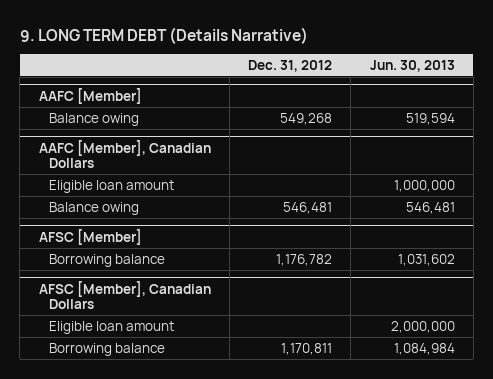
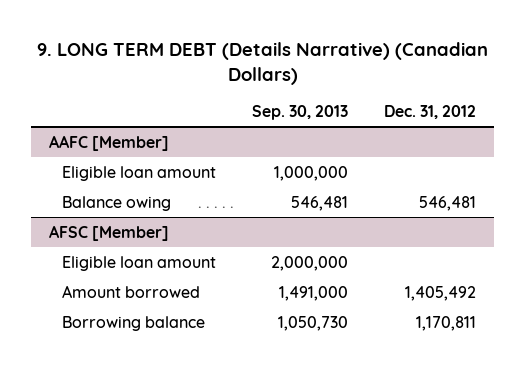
- 9. LONG TERM DEBT (Details Narrative)
+ 9. LONG TERM DEBT (Details Narrative) (Canadian Dollars)
- | Dec. 31, 2012 | Jun. 30, 2013
+ | Sep. 30, 2013 | Dec. 31, 2012
@ AAFC [Member]
- Balance owing | 549,268 | 519,594
- AAFC [Member], Canadian Dollars
@ AFSC [Member]
- Borrowing balance | 1,176,782 | 1,031,602
- AFSC [Member], Canadian Dollars
@ AFSC [Member]
+ Amount borrowed | 1,491,000 | 1,405,492

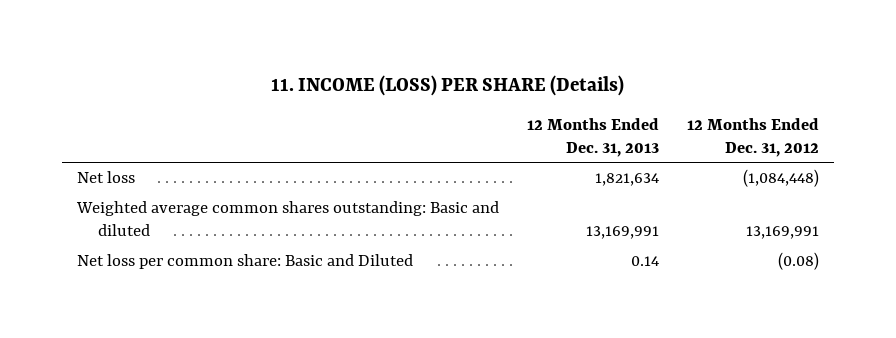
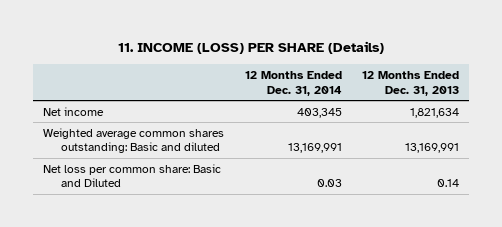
- | 12 Months Ended Dec. 31, 2013 | 12 Months Ended Dec. 31, 2012
+ | 12 Months Ended Dec. 31, 2014 | 12 Months Ended Dec. 31, 2013
- Net loss | 1,821,634 | (1,084,448)
+ Net income | 403,345 | 1,821,634

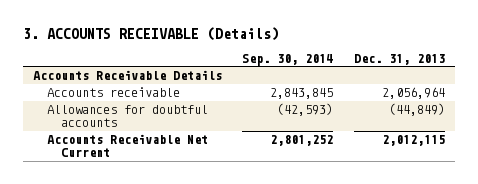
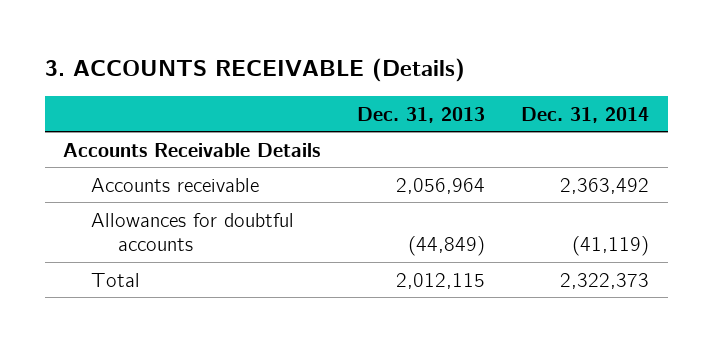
- | Sep. 30, 2014 | Dec. 31, 2013
+ | Dec. 31, 2013 | Dec. 31, 2014
- Accounts Receivable Net Current | 2,801,252 | 2,012,115
+ Total | 2,012,115 | 2,322,373

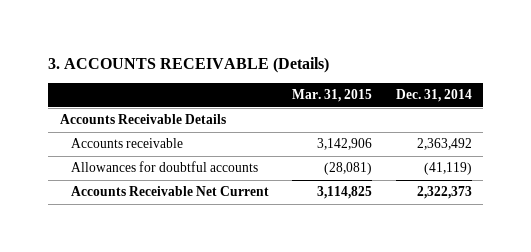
- | Dec. 31, 2013 | Dec. 31, 2014
+ | Mar. 31, 2015 | Dec. 31, 2014
- Total | 2,012,115 | 2,322,373
+ Accounts Receivable Net Current | 3,114,825 | 2,322,373

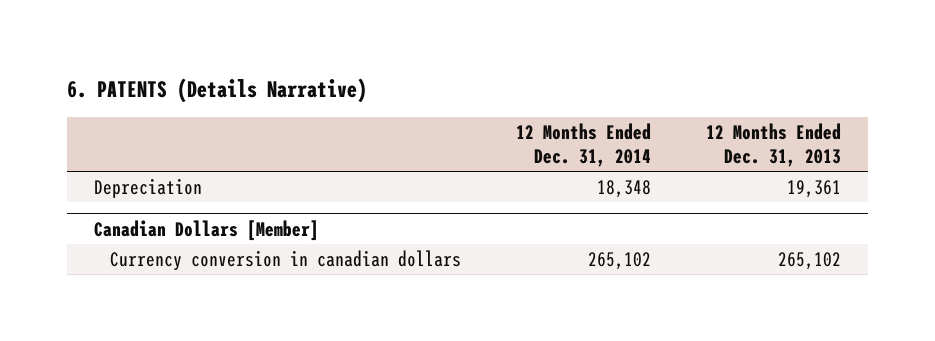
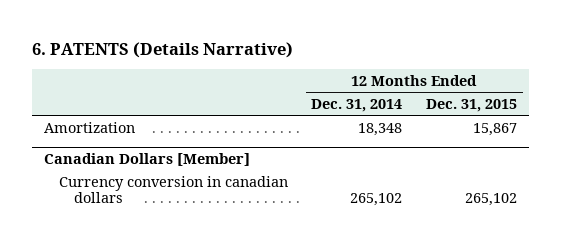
- | 12 Months Ended Dec. 31, 2014 | 12 Months Ended Dec. 31, 2013
+ | 12 Months Ended Dec. 31, 2014 | 12 Months Ended Dec. 31, 2015
- Depreciation | 18,348 | 19,361
+ Amortization | 18,348 | 15,867

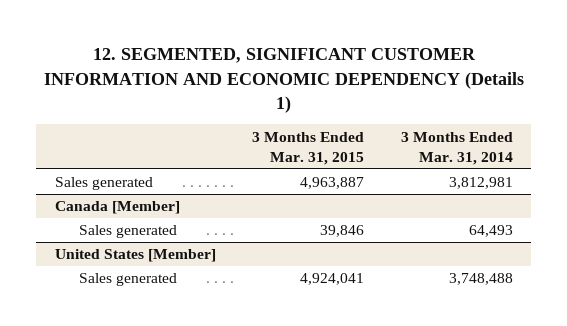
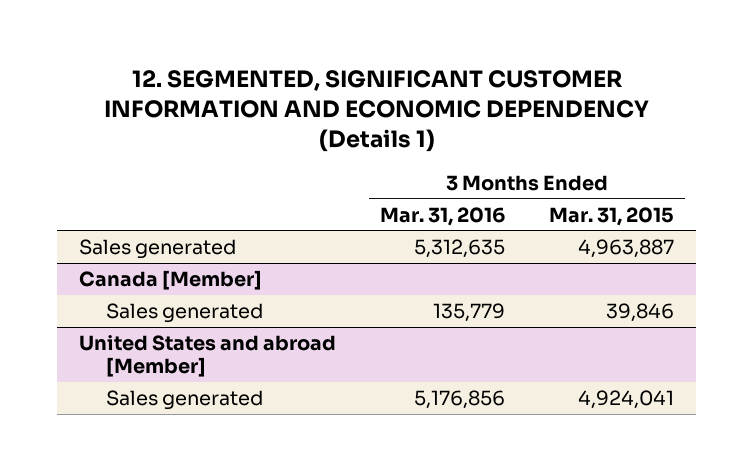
- | 3 Months Ended Mar. 31, 2015 | 3 Months Ended Mar. 31, 2014
+ | 3 Months Ended Mar. 31, 2016 | 3 Months Ended Mar. 31, 2015
- United States [Member]
+ United States and abroad [Member]

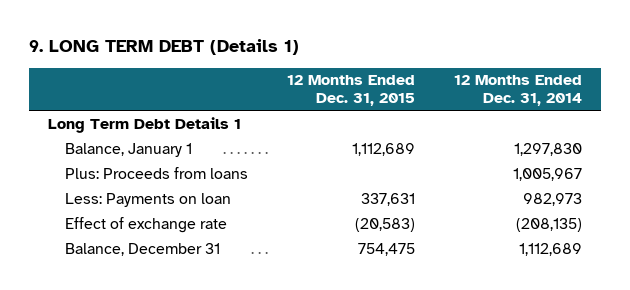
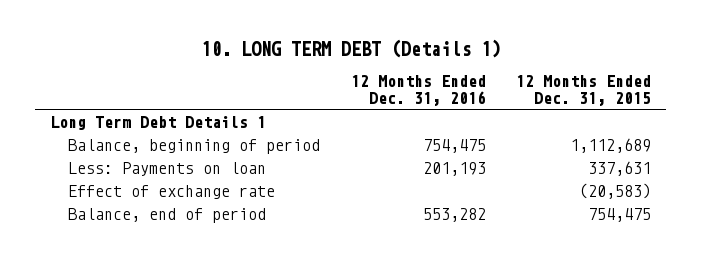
- 9. LONG TERM DEBT (Details 1)
+ 10. LONG TERM DEBT (Details 1)
- | 12 Months Ended Dec. 31, 2015 | 12 Months Ended Dec. 31, 2014
+ | 12 Months Ended Dec. 31, 2016 | 12 Months Ended Dec. 31, 2015
- Balance, January 1 | 1,112,689 | 1,297,830
- Plus: Proceeds from loans | | 1,005,967
+ Balance, beginning of period | 754,475 | 1,112,689
- Balance, December 31 | 754,475 | 1,112,689
+ Balance, end of period | 553,282 | 754,475

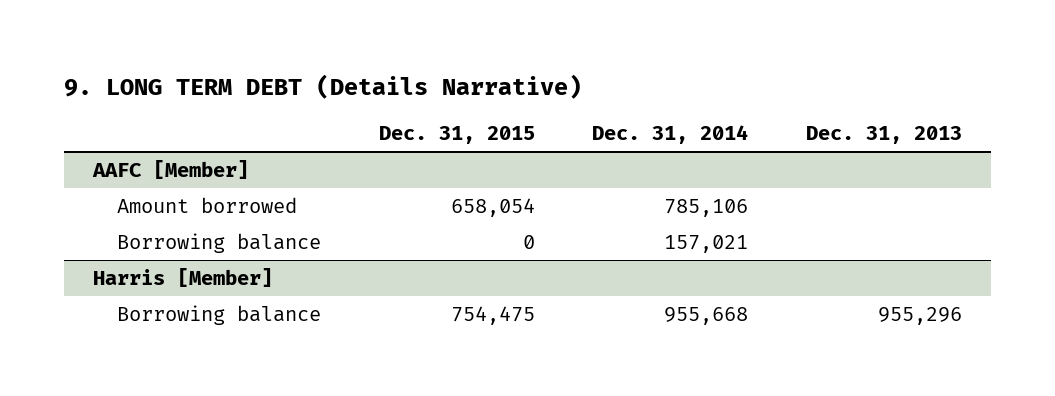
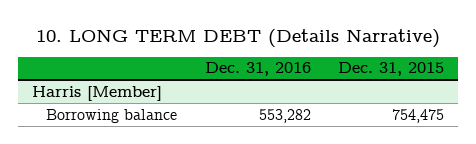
- 9. LONG TERM DEBT (Details Narrative)
+ 10. LONG TERM DEBT (Details Narrative)
- | Dec. 31, 2015 | Dec. 31, 2014 | Dec. 31, 2013
+ | Dec. 31, 2016 | Dec. 31, 2015
- AAFC [Member]
- Amount borrowed | 658,054 | 785,106 |
- Borrowing balance | 0 | 157,021 |

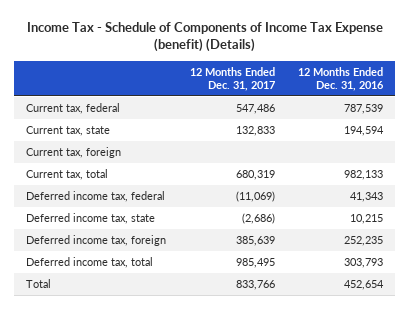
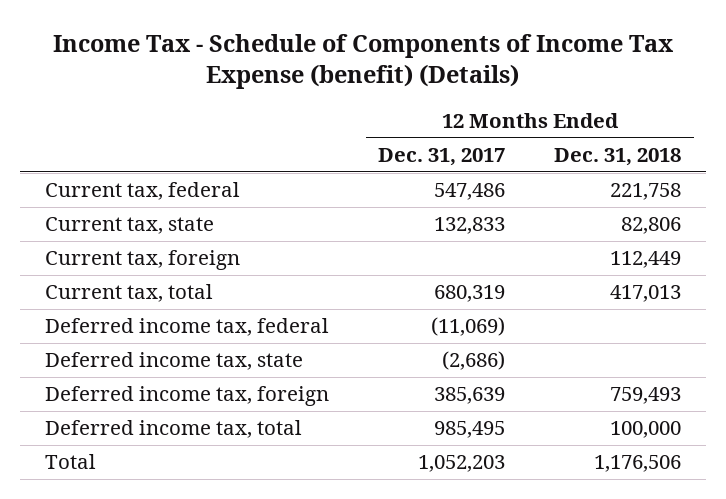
- | 12 Months Ended Dec. 31, 2017 | 12 Months Ended Dec. 31, 2016
+ | 12 Months Ended Dec. 31, 2017 | 12 Months Ended Dec. 31, 2018
- Total | 833,766 | 452,654
+ Total | 1,052,203 | 1,176,506

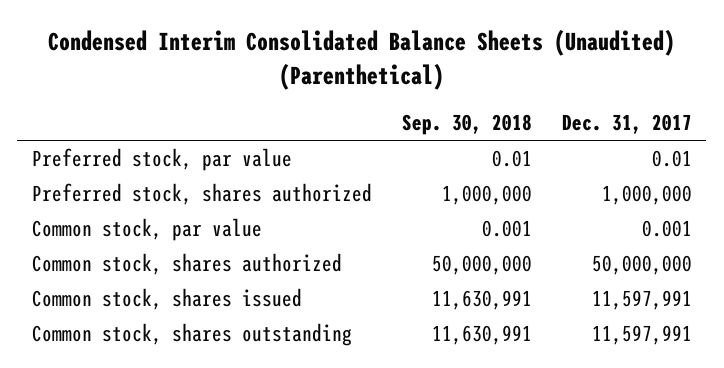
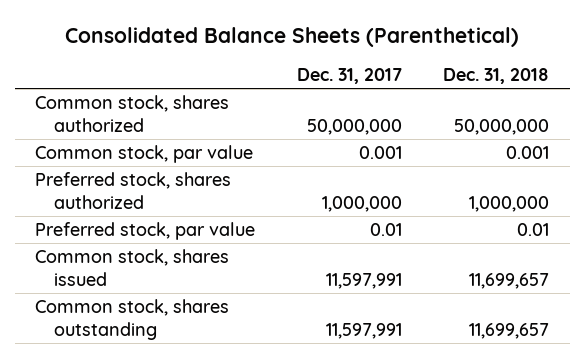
- Condensed Interim Consolidated Balance Sheets (Unaudited) (Parenthetical)
+ Consolidated Balance Sheets (Parenthetical)
- | Sep. 30, 2018 | Dec. 31, 2017
+ | Dec. 31, 2017 | Dec. 31, 2018
moved down: Common stock, par value | 0.001 | 0.001
moved down: Preferred stock, shares authorized | 1,000,000 | 1,000,000
moved down: Preferred stock, par value | 0.01 | 0.01

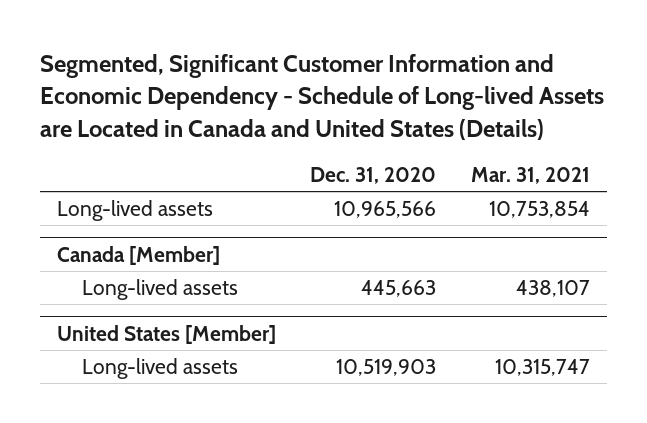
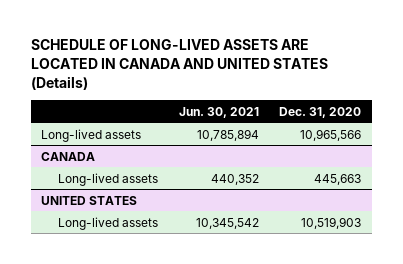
- Segmented, Significant Customer Information and Economic Dependency - Schedule of Long-lived Assets are Located in Canada and United States (Details)
+ SCHEDULE OF LONG-LIVED ASSETS ARE LOCATED IN CANADA AND UNITED STATES (Details)
- | Dec. 31, 2020 | Mar. 31, 2021
+ | Jun. 30, 2021 | Dec. 31, 2020
- Canada [Member]
+ CANADA
- United States [Member]
+ UNITED STATES

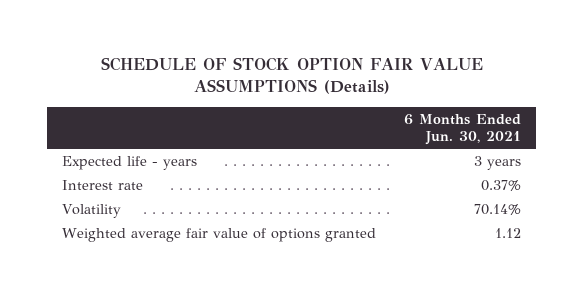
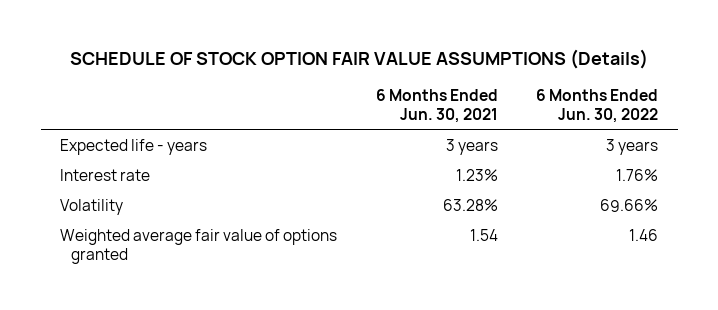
- | 6 Months Ended Jun. 30, 2021
+ | 6 Months Ended Jun. 30, 2021 | 6 Months Ended Jun. 30, 2022
- Interest rate | 0.37%
- Volatility | 70.14%
- Weighted average fair value of options granted | 1.12
+ Interest rate | 1.23% | 1.76%
+ Volatility | 63.28% | 69.66%
+ Weighted average fair value of options granted | 1.54 | 1.46

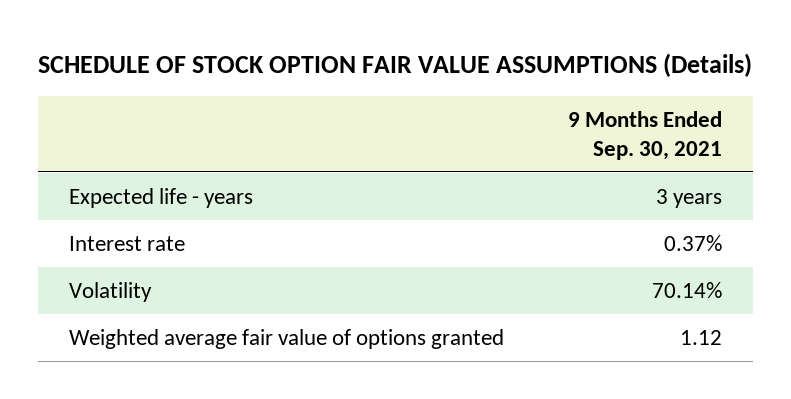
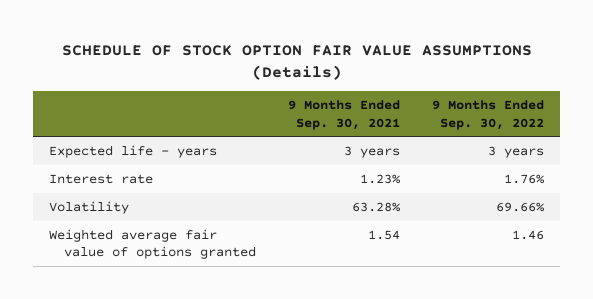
- | 9 Months Ended Sep. 30, 2021
+ | 9 Months Ended Sep. 30, 2021 | 9 Months Ended Sep. 30, 2022
- Interest rate | 0.37%
- Volatility | 70.14%
- Weighted average fair value of options granted | 1.12
+ Interest rate | 1.23% | 1.76%
+ Volatility | 63.28% | 69.66%
+ Weighted average fair value of options granted | 1.54 | 1.46

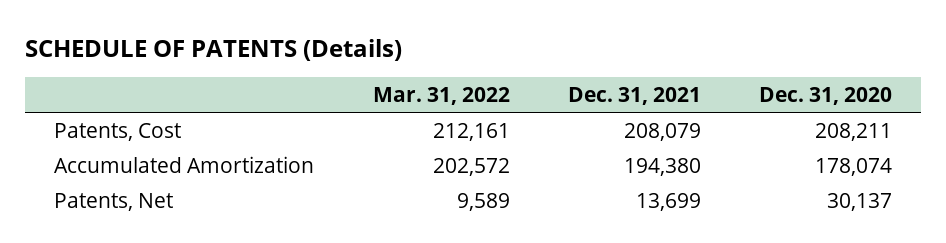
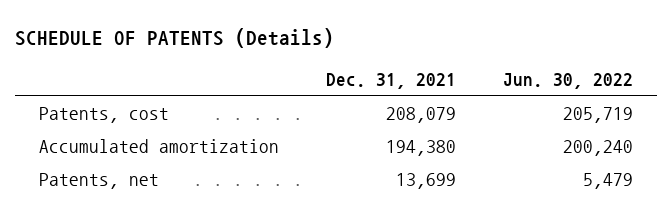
- | Mar. 31, 2022 | Dec. 31, 2021 | Dec. 31, 2020
+ | Dec. 31, 2021 | Jun. 30, 2022
- Patents, Cost | 212,161 | 208,079 | 208,211
- Accumulated Amortization | 202,572 | 194,380 | 178,074
- Patents, Net | 9,589 | 13,699 | 30,137
+ Patents, cost | 208,079 | 205,719
+ Accumulated amortization | 194,380 | 200,240
+ Patents, net | 13,699 | 5,479

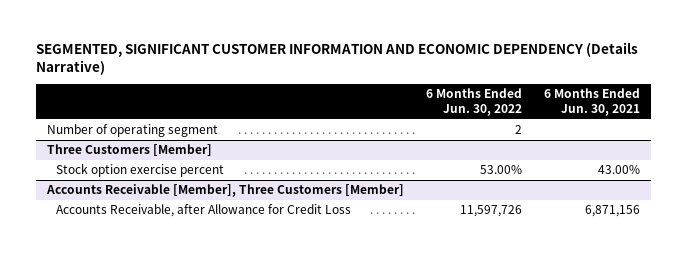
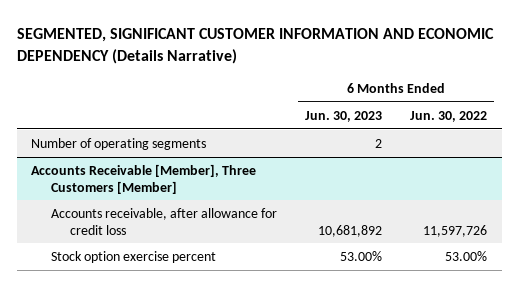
- | 6 Months Ended Jun. 30, 2022 | 6 Months Ended Jun. 30, 2021
+ | 6 Months Ended Jun. 30, 2023 | 6 Months Ended Jun. 30, 2022
- Number of operating segment | 2 |
- Three Customers [Member]
- Stock option exercise percent | 53.00% | 43.00%
+ Number of operating segments | 2 |
@ Accounts Receivable [Member], Three Customers [Member]
- Accounts Receivable, after Allowance for Credit Loss | 11,597,726 | 6,871,156
+ Accounts receivable, after allowance for credit loss | 10,681,892 | 11,597,726
+ Stock option exercise percent | 53.00% | 53.00%

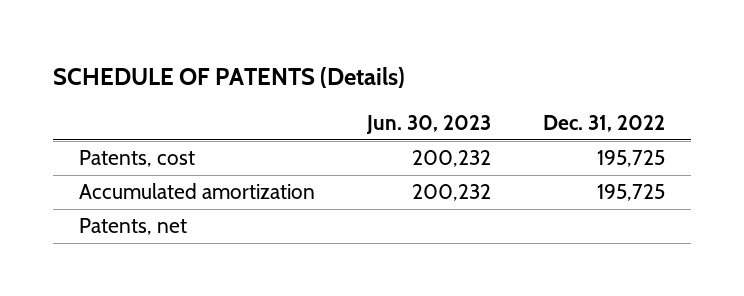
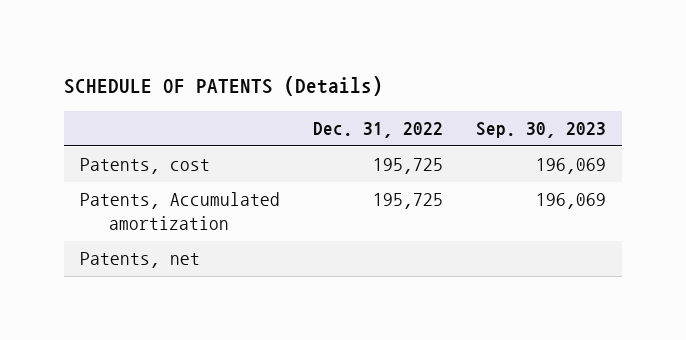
- | Jun. 30, 2023 | Dec. 31, 2022
+ | Dec. 31, 2022 | Sep. 30, 2023
- Accumulated amortization | 200,232 | 195,725
+ Patents, Accumulated amortization | 195,725 | 196,069

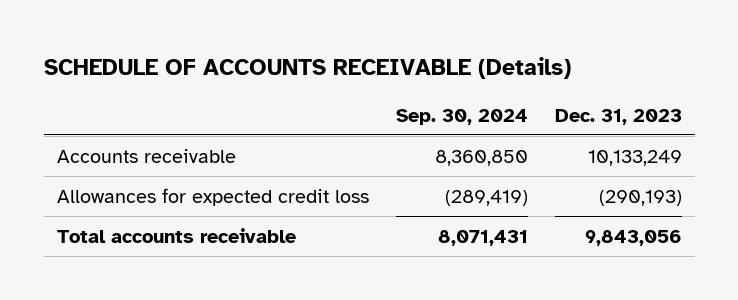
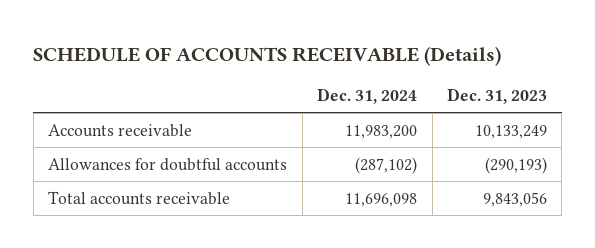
- | Sep. 30, 2024 | Dec. 31, 2023
+ | Dec. 31, 2024 | Dec. 31, 2023
- Allowances for expected credit loss | (289,419) | (290,193)
+ Allowances for doubtful accounts | (287,102) | (290,193)

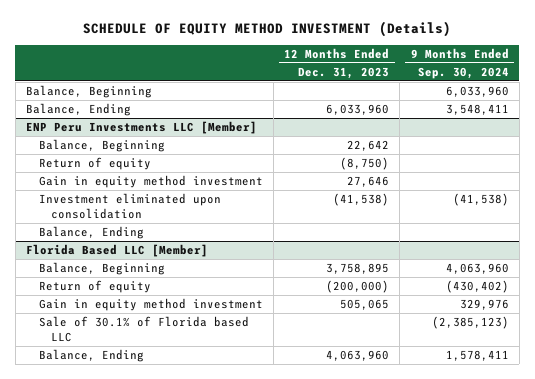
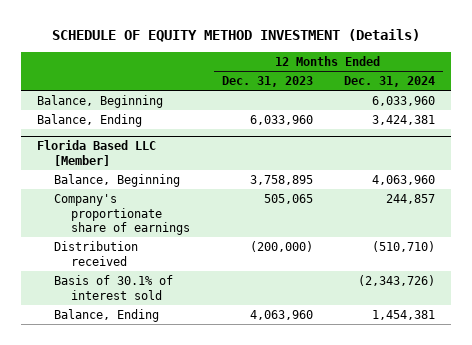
- | 12 Months Ended Dec. 31, 2023 | 9 Months Ended Sep. 30, 2024
+ | 12 Months Ended Dec. 31, 2023 | 12 Months Ended Dec. 31, 2024
- ENP Peru Investments LLC [Member]
- Balance, Beginning | 22,642 |
- Return of equity | (8,750) |
- Gain in equity method investment | 27,646 |
- Investment eliminated upon consolidation | (41,538) | (41,538)
- Balance, Ending
@ Florida Based LLC [Member]
- Return of equity | (200,000) | (430,402)
- Gain in equity method investment | 505,065 | 329,976
- Sale of 30.1% of Florida based LLC | | (2,385,123)
+ Company's proportionate share of earnings | 505,065 | 244,857
+ Distribution received | (200,000) | (510,710)
+ Basis of 30.1% of interest sold | | (2,343,726)

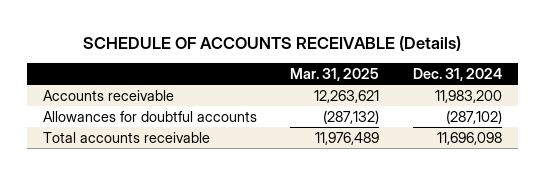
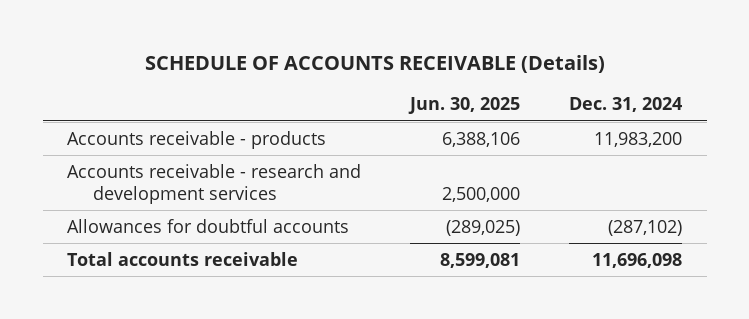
- | Mar. 31, 2025 | Dec. 31, 2024
+ | Jun. 30, 2025 | Dec. 31, 2024
- Accounts receivable | 12,263,621 | 11,983,200
+ Accounts receivable - products | 6,388,106 | 11,983,200
+ Accounts receivable - research and development services | 2,500,000 |

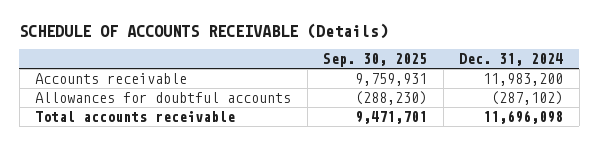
- | Jun. 30, 2025 | Dec. 31, 2024
+ | Sep. 30, 2025 | Dec. 31, 2024
- Accounts receivable - products | 6,388,106 | 11,983,200
- Accounts receivable - research and development services | 2,500,000 |
+ Accounts receivable | 9,759,931 | 11,983,200

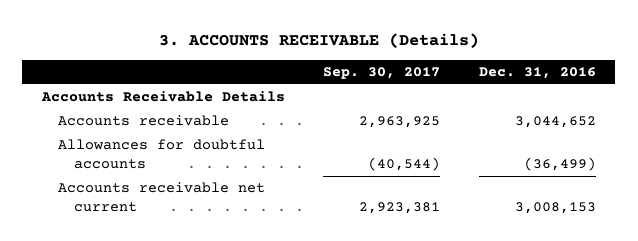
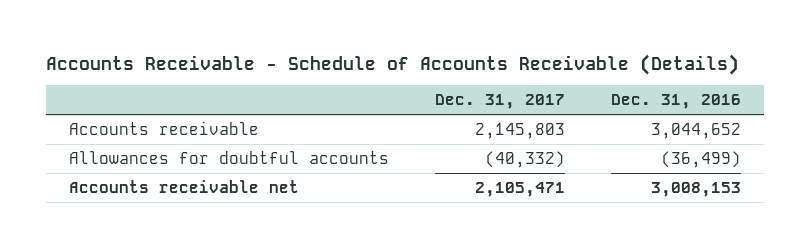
- 3. ACCOUNTS RECEIVABLE (Details)
+ Accounts Receivable - Schedule of Accounts Receivable (Details)
- | Sep. 30, 2017 | Dec. 31, 2016
+ | Dec. 31, 2017 | Dec. 31, 2016
- Accounts Receivable Details
- Accounts receivable net current | 2,923,381 | 3,008,153
+ Accounts receivable net | 2,105,471 | 3,008,153

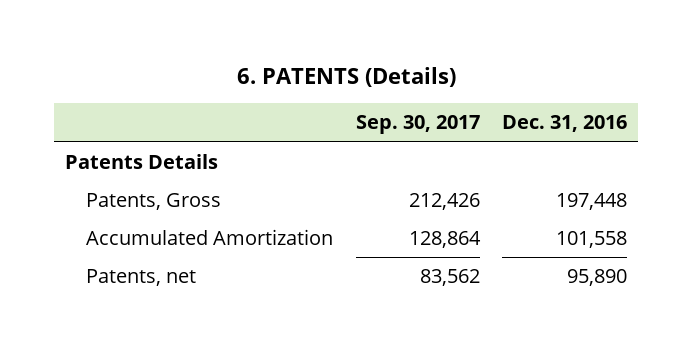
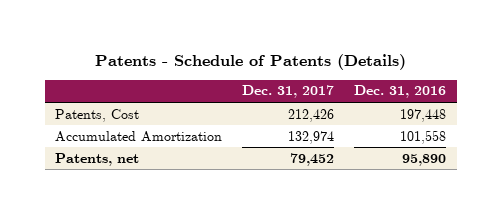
- 6. PATENTS (Details)
+ Patents - Schedule of Patents (Details)
- | Sep. 30, 2017 | Dec. 31, 2016
+ | Dec. 31, 2017 | Dec. 31, 2016
- Patents Details
- Patents, Gross | 212,426 | 197,448
+ Patents, Cost | 212,426 | 197,448

